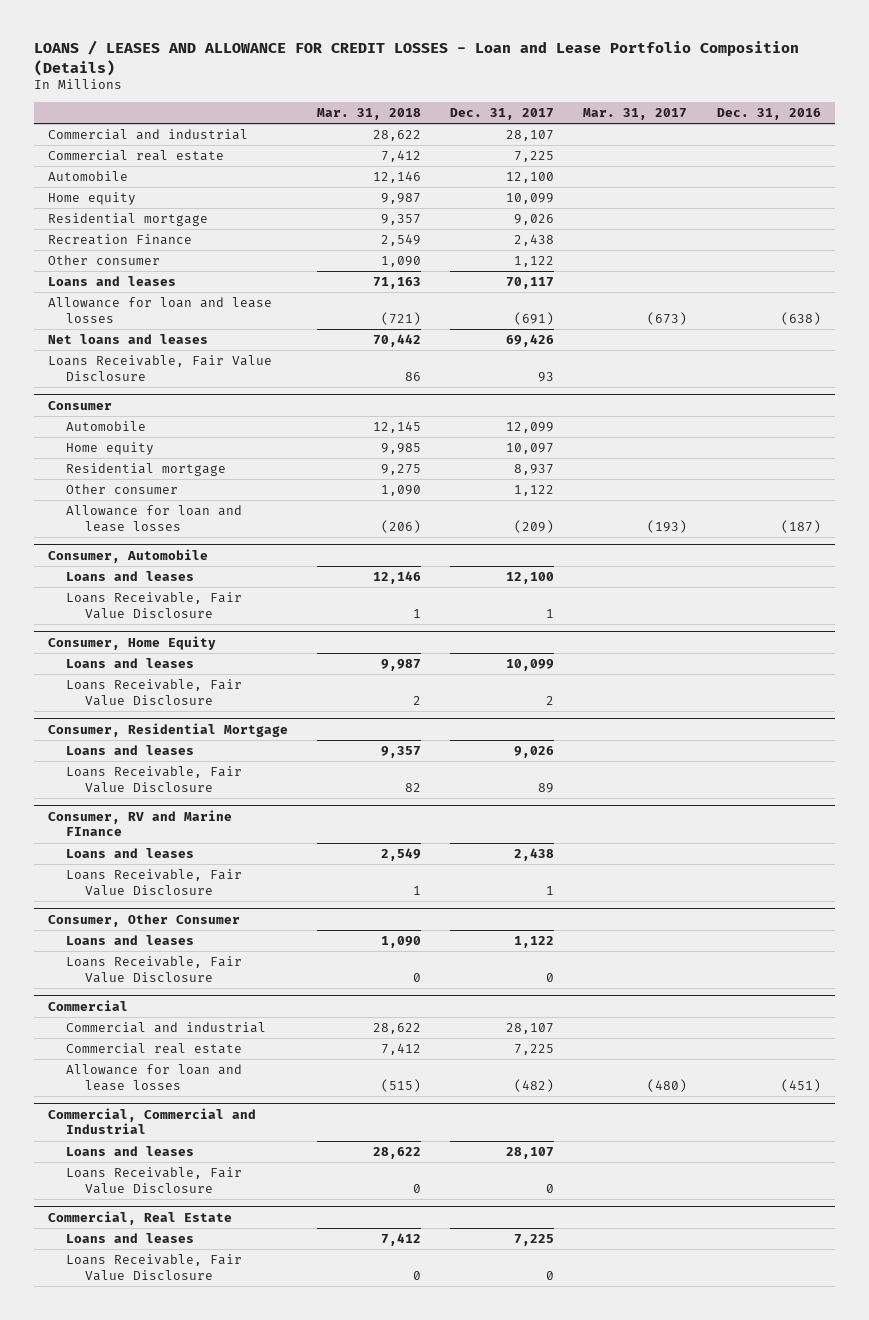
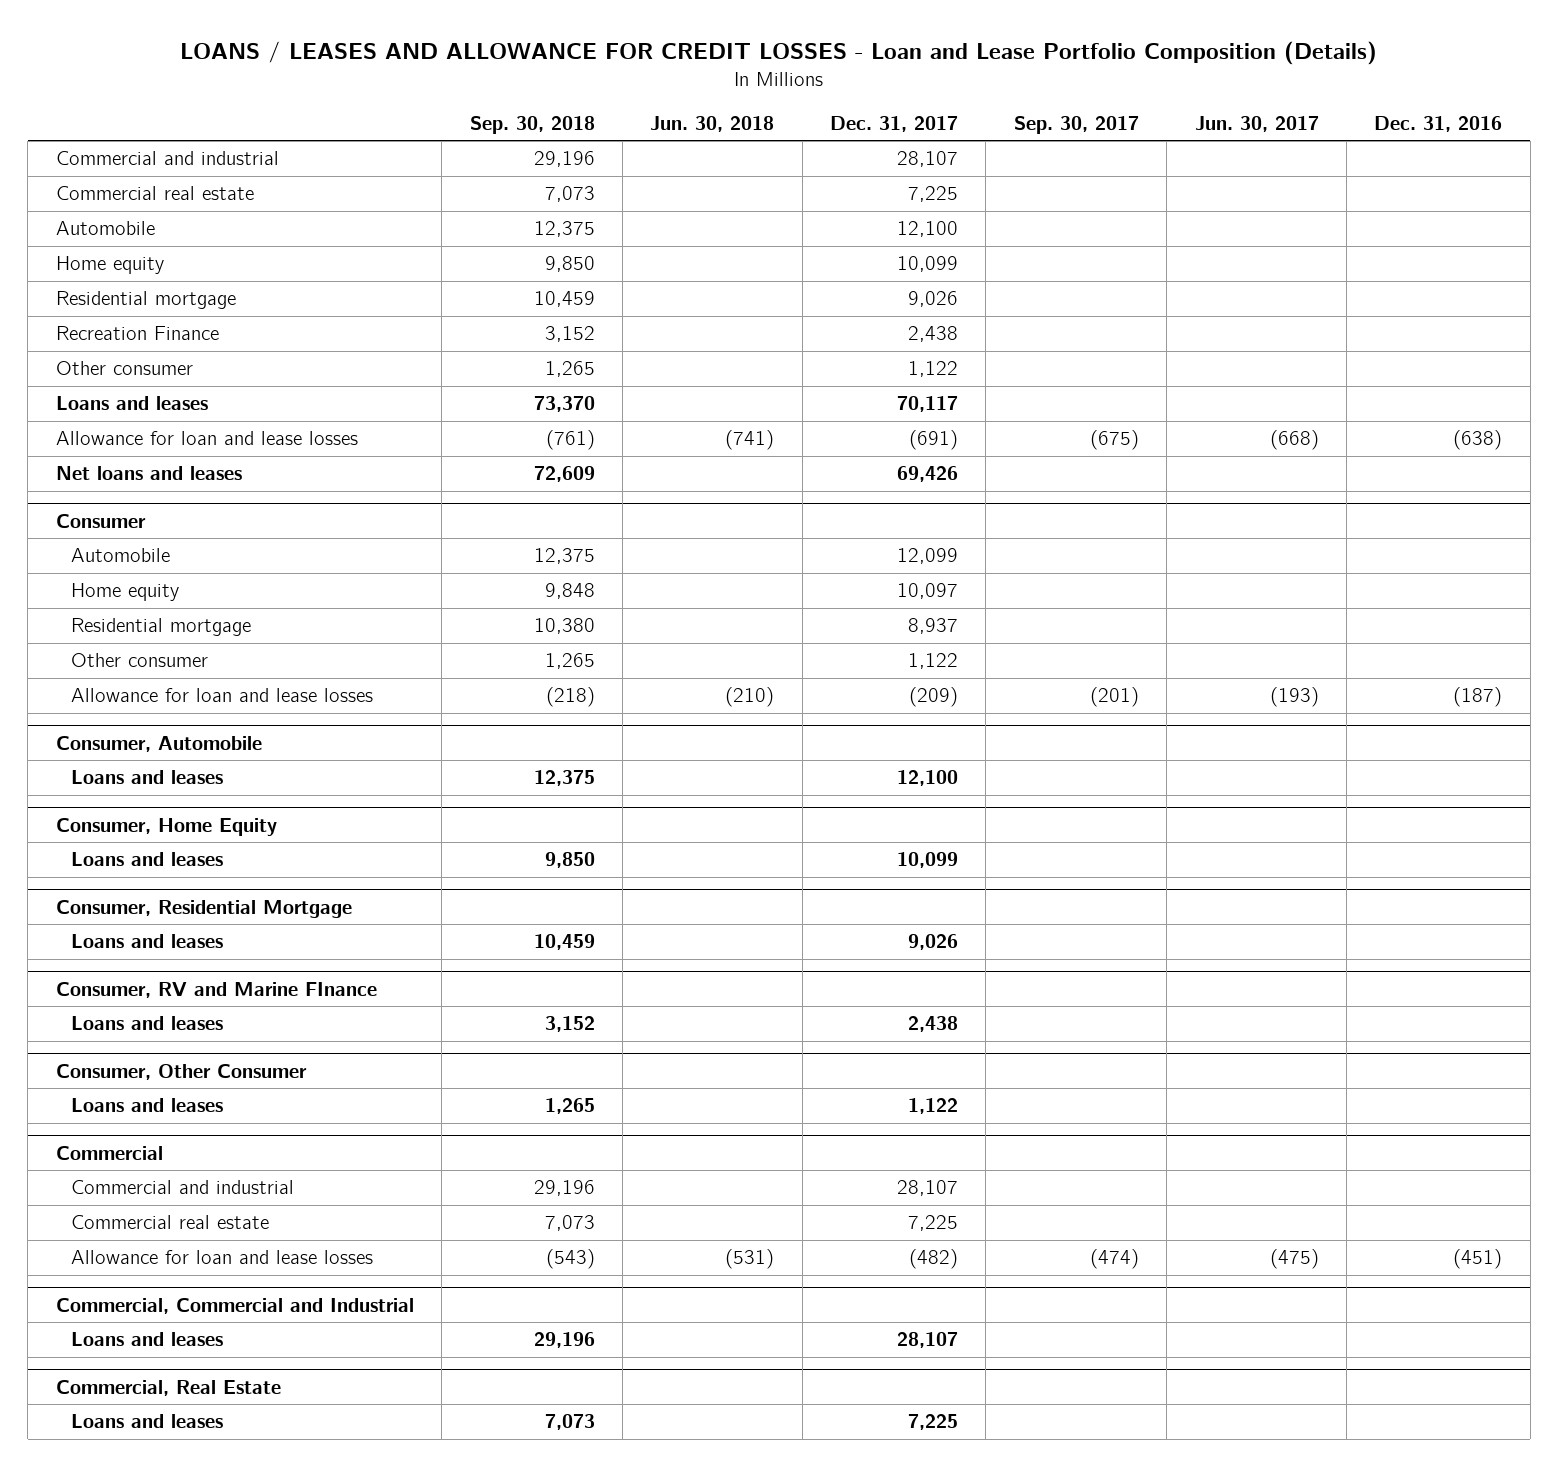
- | Mar. 31, 2018 | Dec. 31, 2017 | Mar. 31, 2017 | Dec. 31, 2016
+ | Sep. 30, 2018 | Jun. 30, 2018 | Dec. 31, 2017 | Sep. 30, 2017 | Jun. 30, 2017 | Dec. 31, 2016
- Loans Receivable, Fair Value Disclosure | 86 | 93 | |
@ Consumer, Automobile
- Loans Receivable, Fair Value Disclosure | 1 | 1 | |
@ Consumer, Home Equity
- Loans Receivable, Fair Value Disclosure | 2 | 2 | |
@ Consumer, Residential Mortgage
- Loans Receivable, Fair Value Disclosure | 82 | 89 | |
@ Consumer, RV and Marine FInance
- Loans Receivable, Fair Value Disclosure | 1 | 1 | |
@ Consumer, Other Consumer
- Loans Receivable, Fair Value Disclosure | 0 | 0 | |
@ Commercial, Commercial and Industrial
- Loans Receivable, Fair Value Disclosure | 0 | 0 | |
@ Commercial, Real Estate
- Loans Receivable, Fair Value Disclosure | 0 | 0 | |

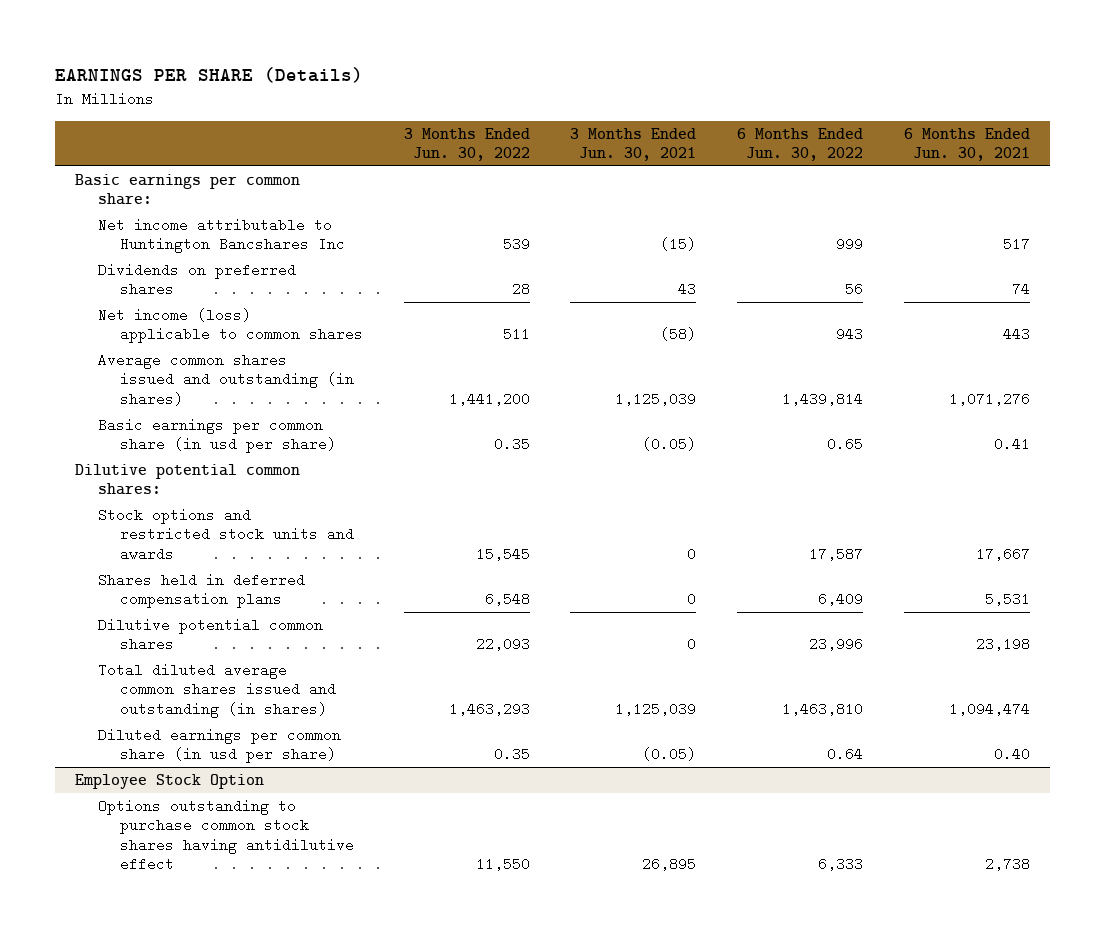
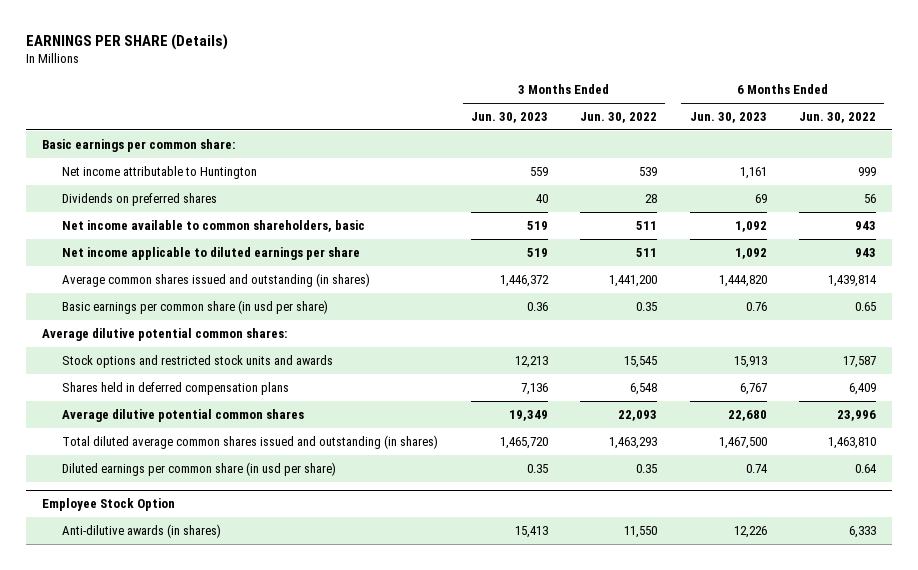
- | 3 Months Ended Jun. 30, 2022 | 3 Months Ended Jun. 30, 2021 | 6 Months Ended Jun. 30, 2022 | 6 Months Ended Jun. 30, 2021
+ | 3 Months Ended Jun. 30, 2023 | 3 Months Ended Jun. 30, 2022 | 6 Months Ended Jun. 30, 2023 | 6 Months Ended Jun. 30, 2022
- Net income attributable to Huntington Bancshares Inc | 539 | (15) | 999 | 517
+ Net income attributable to Huntington | 559 | 539 | 1,161 | 999
- Net income (loss) applicable to common shares | 511 | (58) | 943 | 443
+ Net income available to common shareholders, basic | 519 | 511 | 1,092 | 943
+ Net income applicable to diluted earnings per share | 519 | 511 | 1,092 | 943
- Dilutive potential common shares:
+ Average dilutive potential common shares:
- Dilutive potential common shares | 22,093 | 0 | 23,996 | 23,198
+ Average dilutive potential common shares | 19,349 | 22,093 | 22,680 | 23,996
@ Employee Stock Option
- Options outstanding to purchase common stock shares having antidilutive effect | 11,550 | 26,895 | 6,333 | 2,738
+ Anti-dilutive awards (in shares) | 15,413 | 11,550 | 12,226 | 6,333

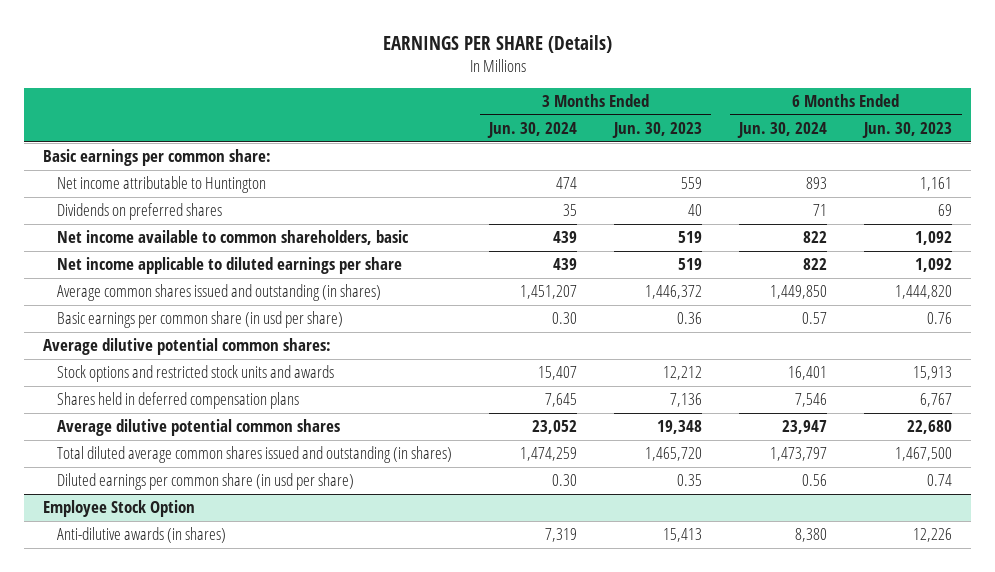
- | 3 Months Ended Jun. 30, 2023 | 3 Months Ended Jun. 30, 2022 | 6 Months Ended Jun. 30, 2023 | 6 Months Ended Jun. 30, 2022
+ | 3 Months Ended Jun. 30, 2024 | 3 Months Ended Jun. 30, 2023 | 6 Months Ended Jun. 30, 2024 | 6 Months Ended Jun. 30, 2023
- Stock options and restricted stock units and awards | 12,213 | 15,545 | 15,913 | 17,587
+ Stock options and restricted stock units and awards | 15,407 | 12,212 | 16,401 | 15,913
- Average dilutive potential common shares | 19,349 | 22,093 | 22,680 | 23,996
+ Average dilutive potential common shares | 23,052 | 19,348 | 23,947 | 22,680

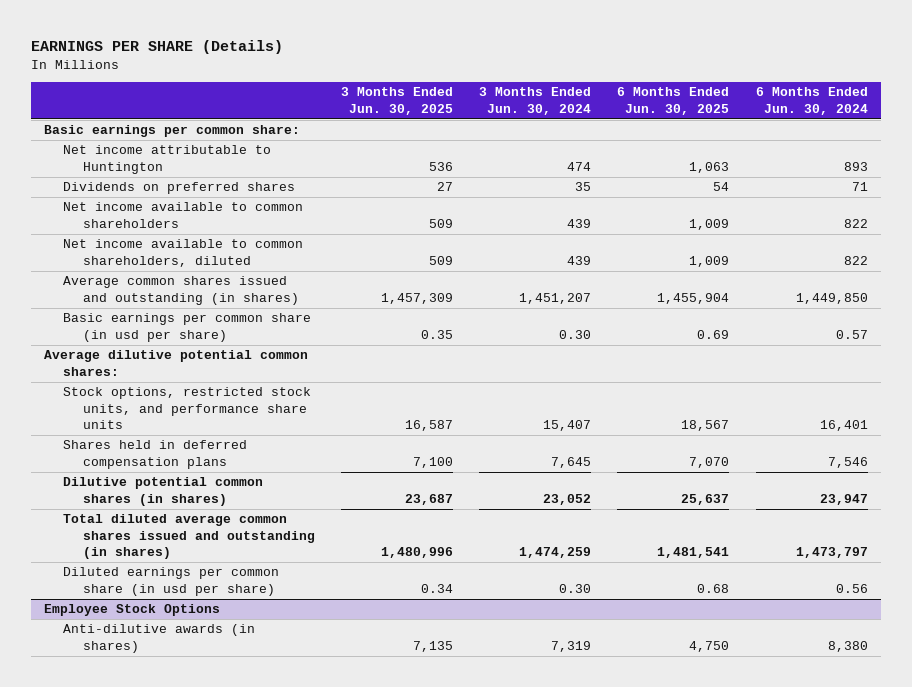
- | 3 Months Ended Jun. 30, 2024 | 3 Months Ended Jun. 30, 2023 | 6 Months Ended Jun. 30, 2024 | 6 Months Ended Jun. 30, 2023
+ | 3 Months Ended Jun. 30, 2025 | 3 Months Ended Jun. 30, 2024 | 6 Months Ended Jun. 30, 2025 | 6 Months Ended Jun. 30, 2024
- Net income available to common shareholders, basic | 439 | 519 | 822 | 1,092
- Net income applicable to diluted earnings per share | 439 | 519 | 822 | 1,092
+ Net income available to common shareholders | 509 | 439 | 1,009 | 822
+ Net income available to common shareholders, diluted | 509 | 439 | 1,009 | 822
- Stock options and restricted stock units and awards | 15,407 | 12,212 | 16,401 | 15,913
+ Stock options, restricted stock units, and performance share units | 16,587 | 15,407 | 18,567 | 16,401
- Average dilutive potential common shares | 23,052 | 19,348 | 23,947 | 22,680
+ Dilutive potential common shares (in shares) | 23,687 | 23,052 | 25,637 | 23,947
- Employee Stock Option
+ Employee Stock Options

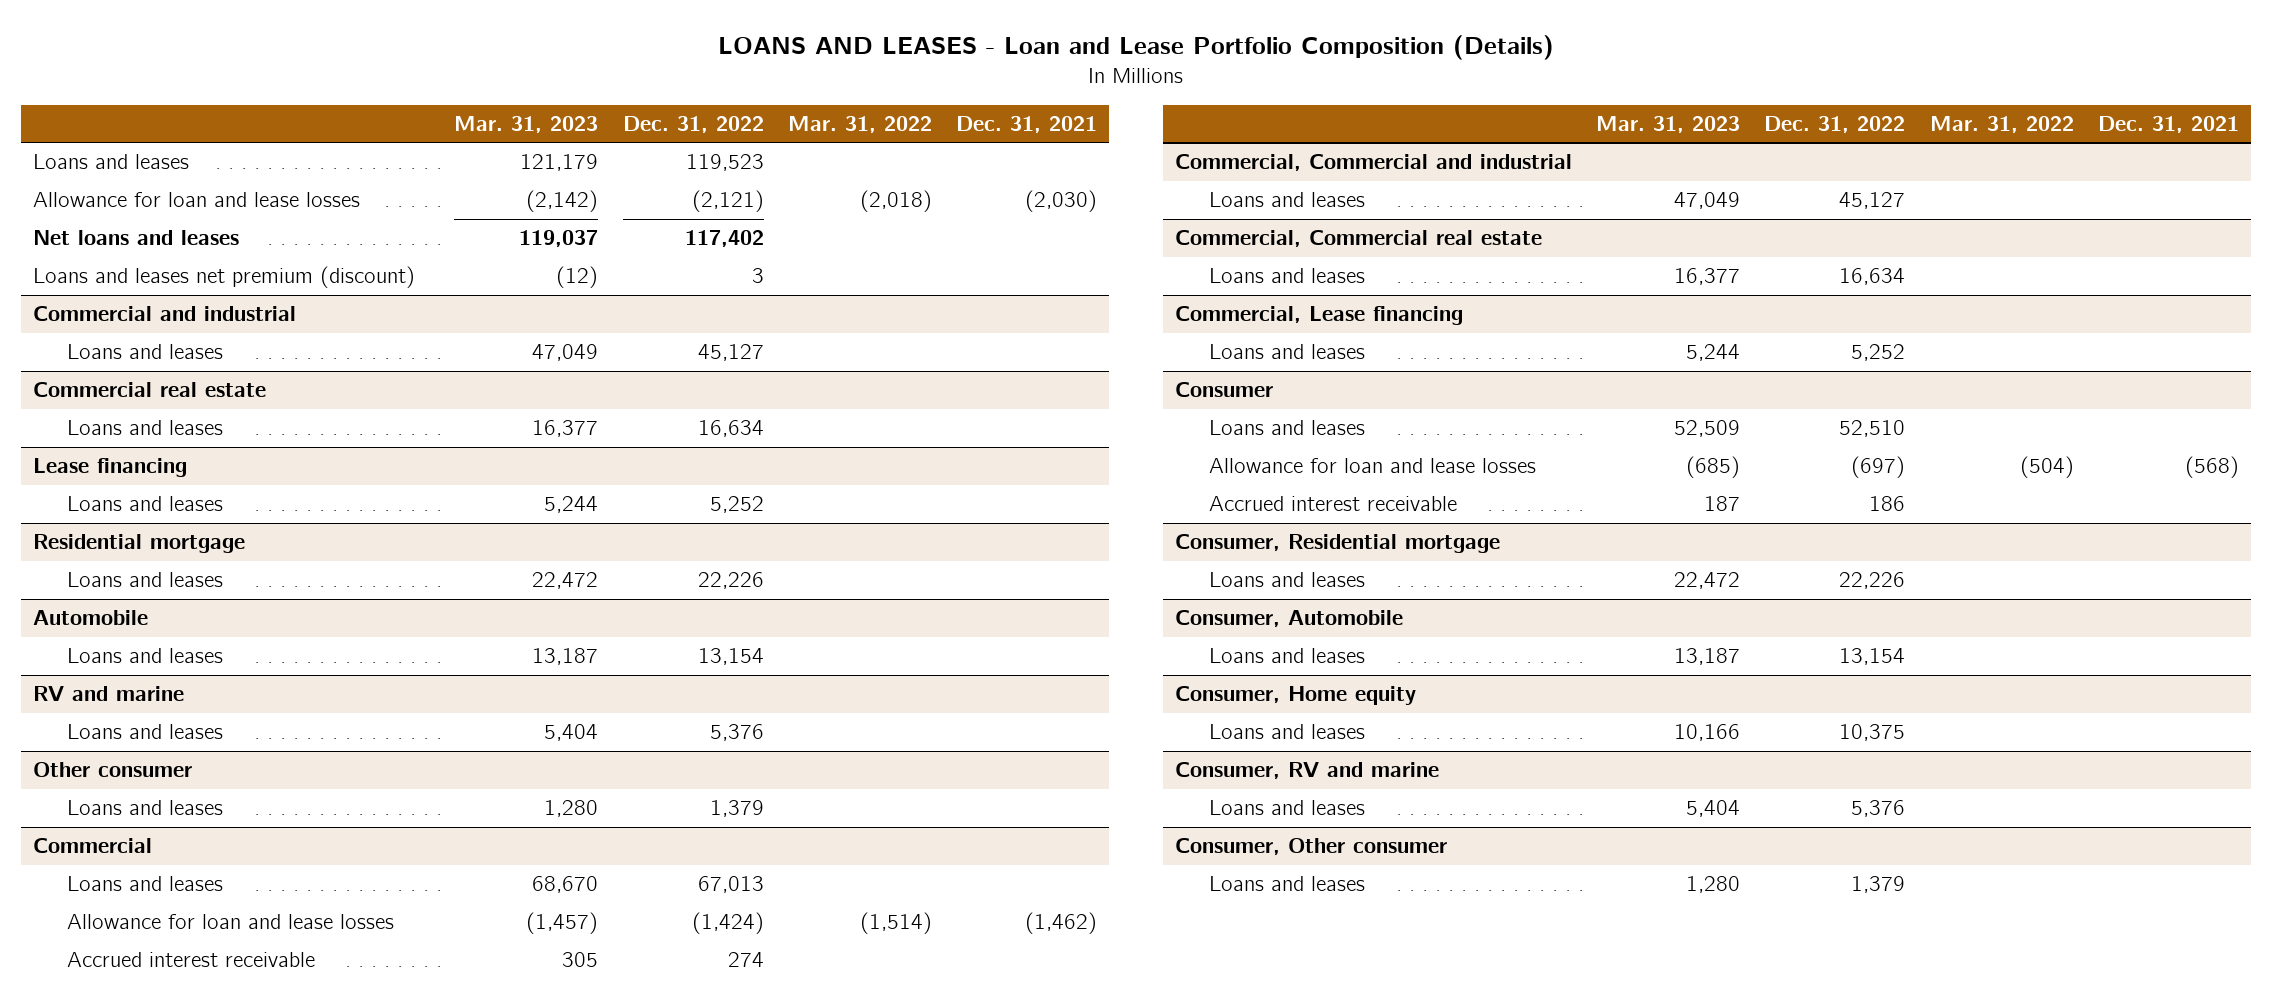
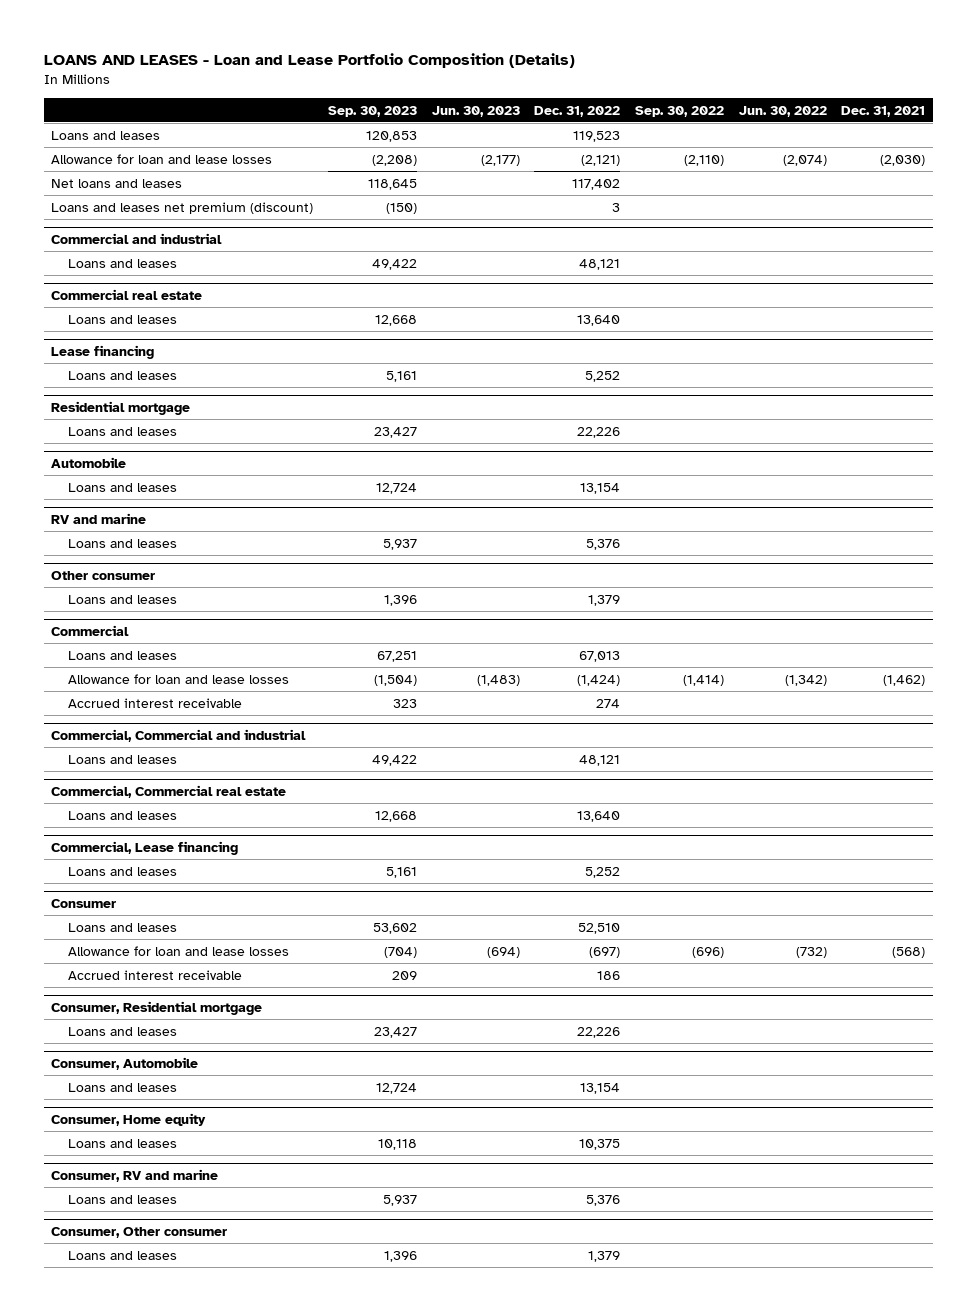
- | Mar. 31, 2023 | Dec. 31, 2022 | Mar. 31, 2022 | Dec. 31, 2021
+ | Sep. 30, 2023 | Jun. 30, 2023 | Dec. 31, 2022 | Sep. 30, 2022 | Jun. 30, 2022 | Dec. 31, 2021
@ Commercial and industrial
- Loans and leases | 47,049 | 45,127 | |
+ Loans and leases | 49,422 | | 48,121 | | |
@ Commercial real estate
- Loans and leases | 16,377 | 16,634 | |
+ Loans and leases | 12,668 | | 13,640 | | |
@ Commercial, Commercial and industrial
- Loans and leases | 47,049 | 45,127 | |
+ Loans and leases | 49,422 | | 48,121 | | |
@ Commercial, Commercial real estate
- Loans and leases | 16,377 | 16,634 | |
+ Loans and leases | 12,668 | | 13,640 | | |

